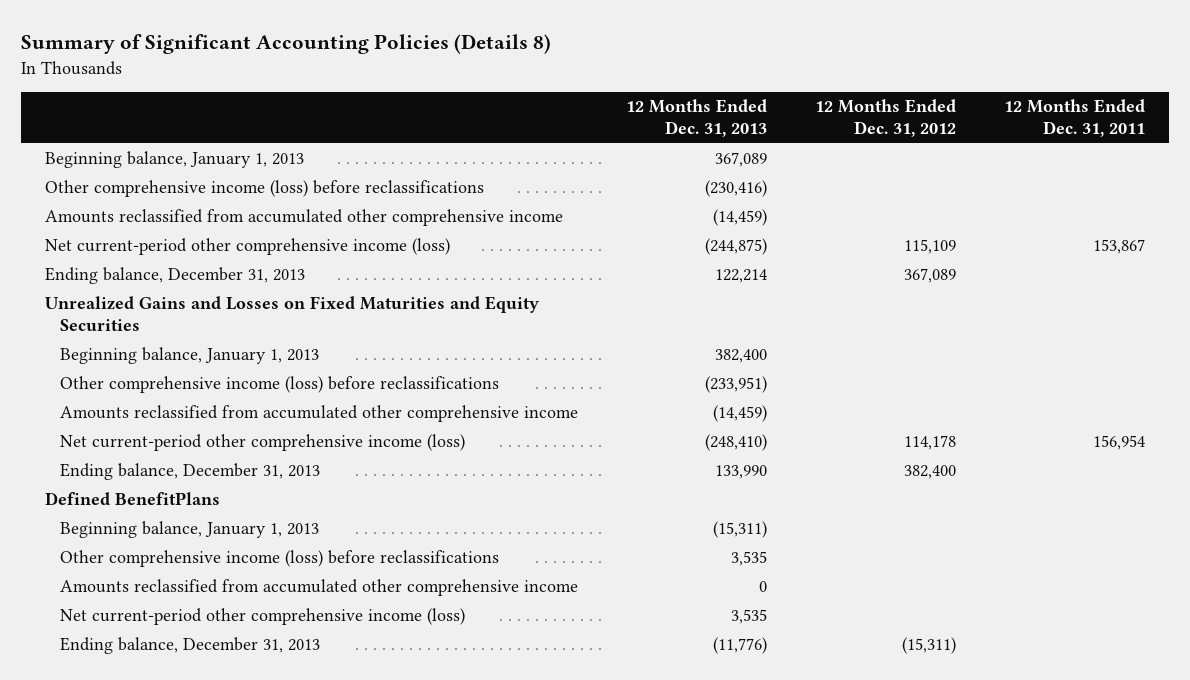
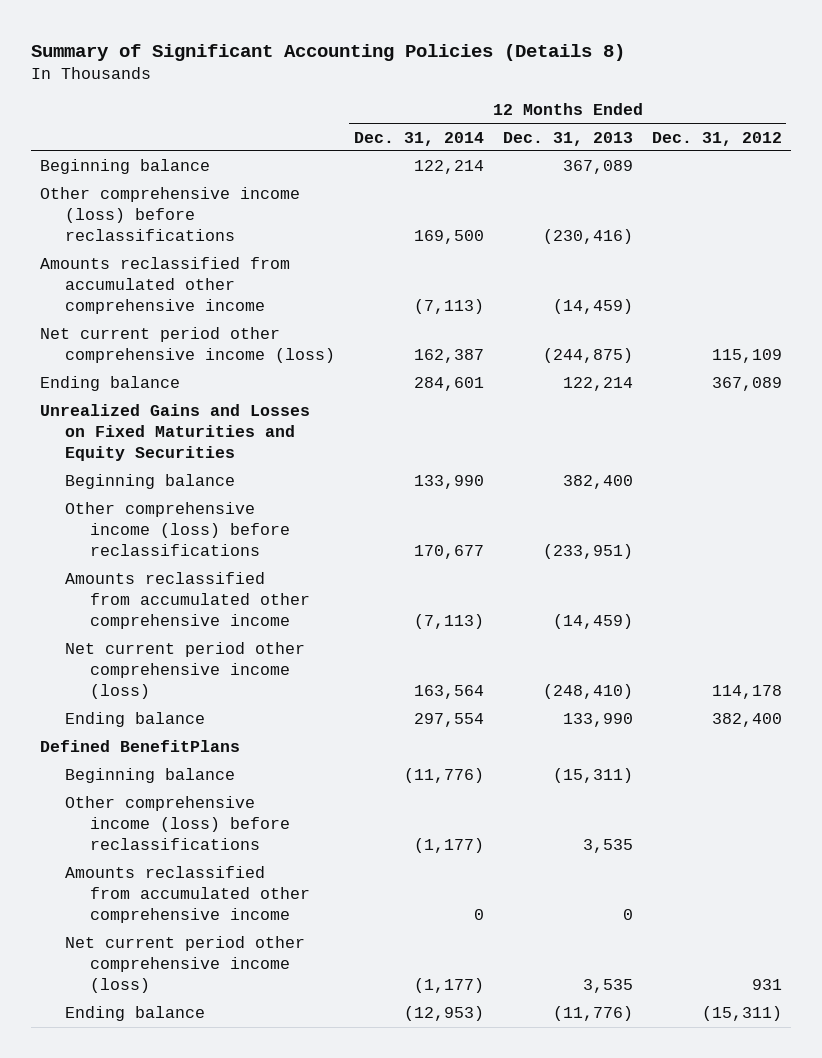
- | 12 Months Ended Dec. 31, 2013 | 12 Months Ended Dec. 31, 2012 | 12 Months Ended Dec. 31, 2011
+ | 12 Months Ended Dec. 31, 2014 | 12 Months Ended Dec. 31, 2013 | 12 Months Ended Dec. 31, 2012
- Beginning balance, January 1, 2013 | 367,089 | |
+ Beginning balance | 122,214 | 367,089 |
- Net current-period other comprehensive income (loss) | (244,875) | 115,109 | 153,867
- Ending balance, December 31, 2013 | 122,214 | 367,089 |
+ Net current period other comprehensive income (loss) | 162,387 | (244,875) | 115,109
+ Ending balance | 284,601 | 122,214 | 367,089
- Beginning balance, January 1, 2013 | 382,400 | |
+ Beginning balance | 133,990 | 382,400 |
- Net current-period other comprehensive income (loss) | (248,410) | 114,178 | 156,954
- Ending balance, December 31, 2013 | 133,990 | 382,400 |
+ Net current period other comprehensive income (loss) | 163,564 | (248,410) | 114,178
+ Ending balance | 297,554 | 133,990 | 382,400
- Beginning balance, January 1, 2013 | (15,311) | |
+ Beginning balance | (11,776) | (15,311) |
- Net current-period other comprehensive income (loss) | 3,535 | |
- Ending balance, December 31, 2013 | (11,776) | (15,311) |
+ Net current period other comprehensive income (loss) | (1,177) | 3,535 | 931
+ Ending balance | (12,953) | (11,776) | (15,311)

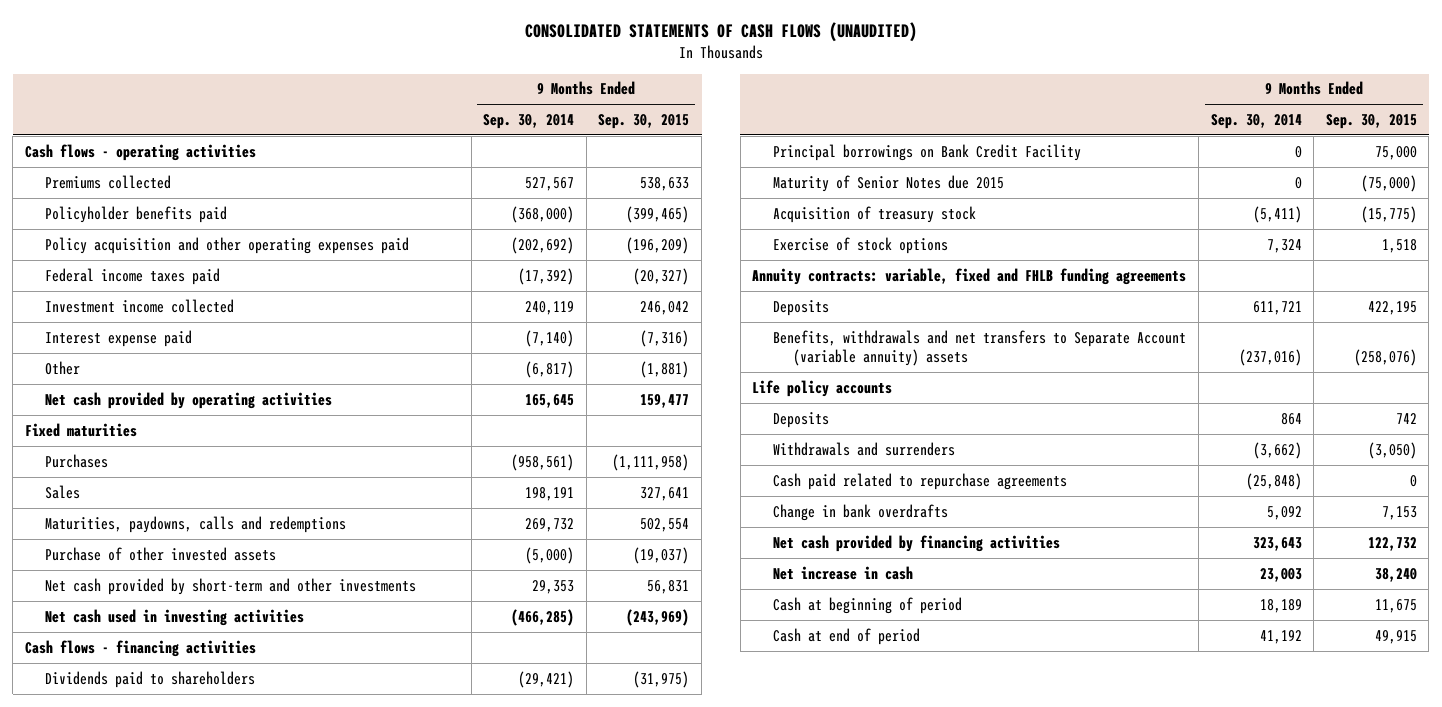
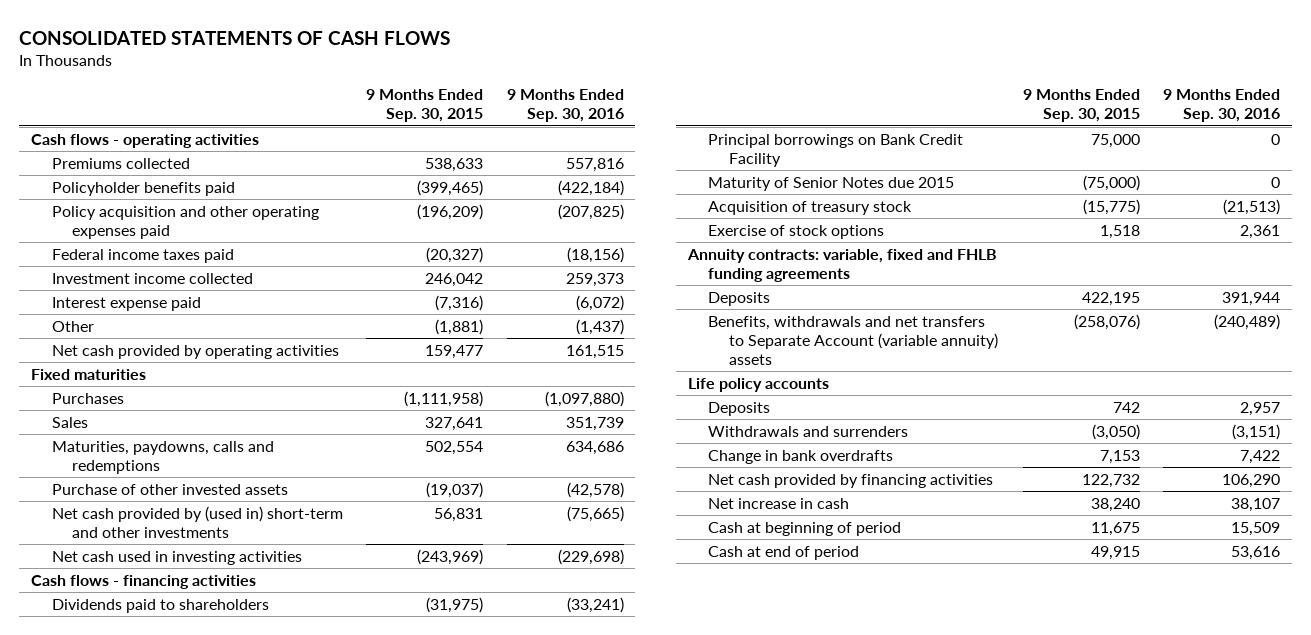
- CONSOLIDATED STATEMENTS OF CASH FLOWS (UNAUDITED)
+ CONSOLIDATED STATEMENTS OF CASH FLOWS
- | 9 Months Ended Sep. 30, 2014 | 9 Months Ended Sep. 30, 2015
+ | 9 Months Ended Sep. 30, 2015 | 9 Months Ended Sep. 30, 2016
- Net cash provided by short-term and other investments | 29,353 | 56,831
+ Net cash provided by (used in) short-term and other investments | 56,831 | (75,665)
- Cash paid related to repurchase agreements | (25,848) | 0

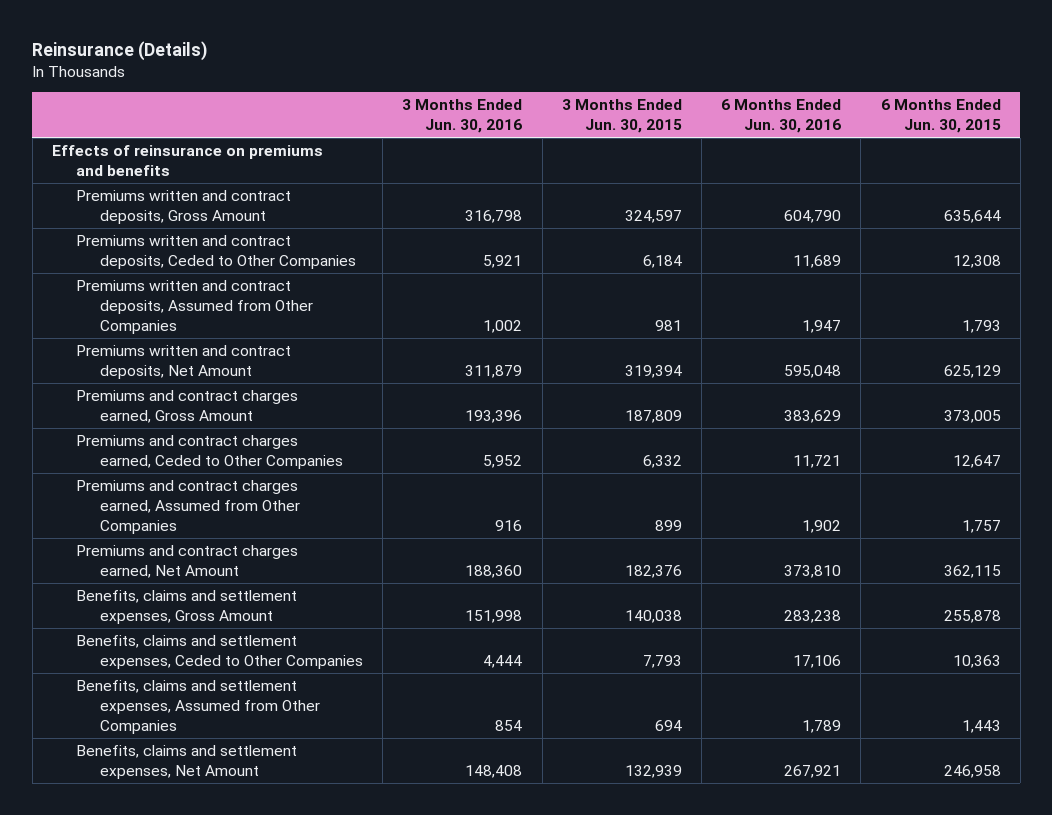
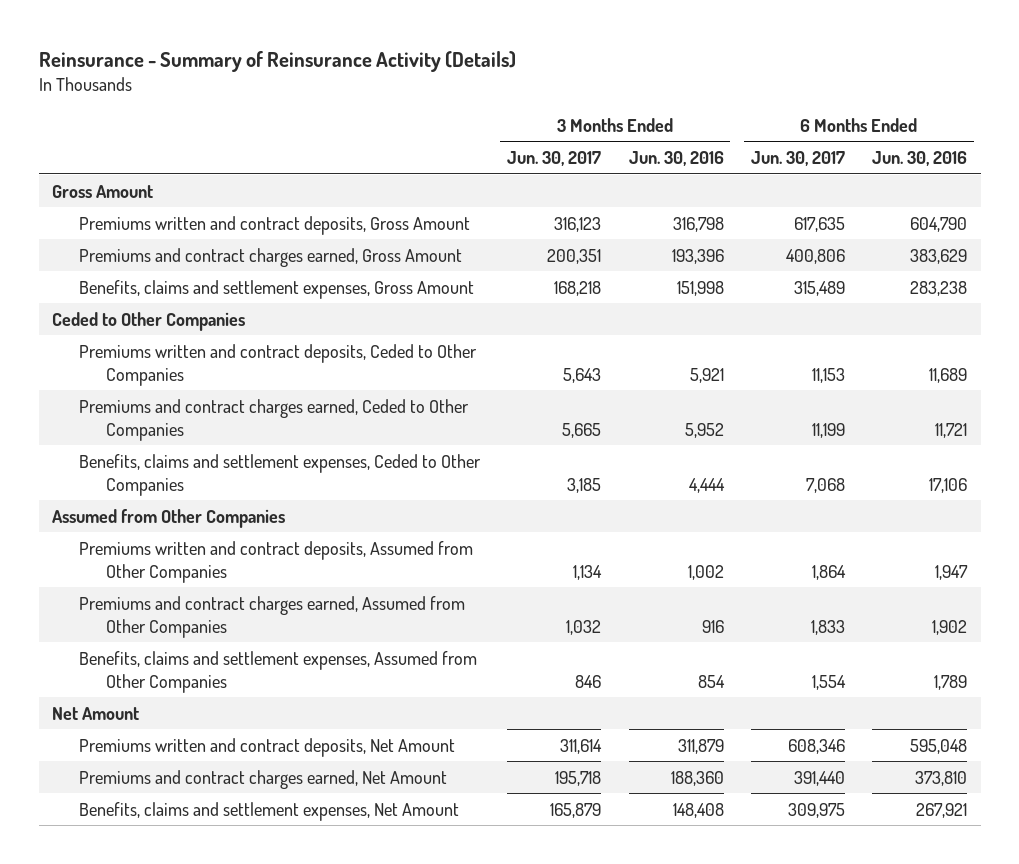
- Reinsurance (Details)
+ Reinsurance - Summary of Reinsurance Activity (Details)
- | 3 Months Ended Jun. 30, 2016 | 3 Months Ended Jun. 30, 2015 | 6 Months Ended Jun. 30, 2016 | 6 Months Ended Jun. 30, 2015
+ | 3 Months Ended Jun. 30, 2017 | 3 Months Ended Jun. 30, 2016 | 6 Months Ended Jun. 30, 2017 | 6 Months Ended Jun. 30, 2016
- Effects of reinsurance on premiums and benefits
+ Gross Amount
+ Ceded to Other Companies
moved down: Premiums written and contract deposits, Ceded to Other Companies | 5,643 | 5,921 | 11,153 | 11,689
moved down: Premiums and contract charges earned, Ceded to Other Companies | 5,665 | 5,952 | 11,199 | 11,721
+ Assumed from Other Companies
moved down: Premiums written and contract deposits, Assumed from Other Companies | 1,134 | 1,002 | 1,864 | 1,947
moved down: Premiums and contract charges earned, Assumed from Other Companies | 1,032 | 916 | 1,833 | 1,902
+ Net Amount
moved down: Premiums written and contract deposits, Net Amount | 311,614 | 311,879 | 608,346 | 595,048
moved down: Premiums and contract charges earned, Net Amount | 195,718 | 188,360 | 391,440 | 373,810

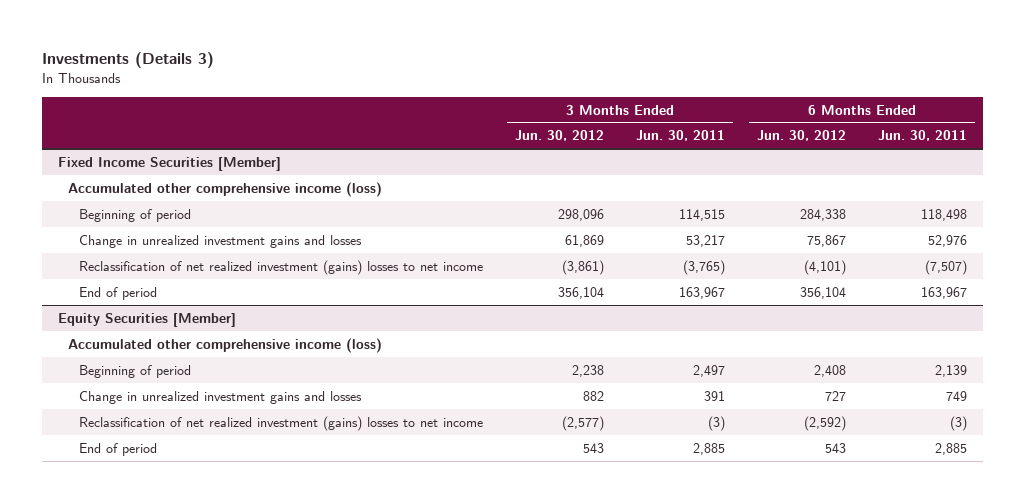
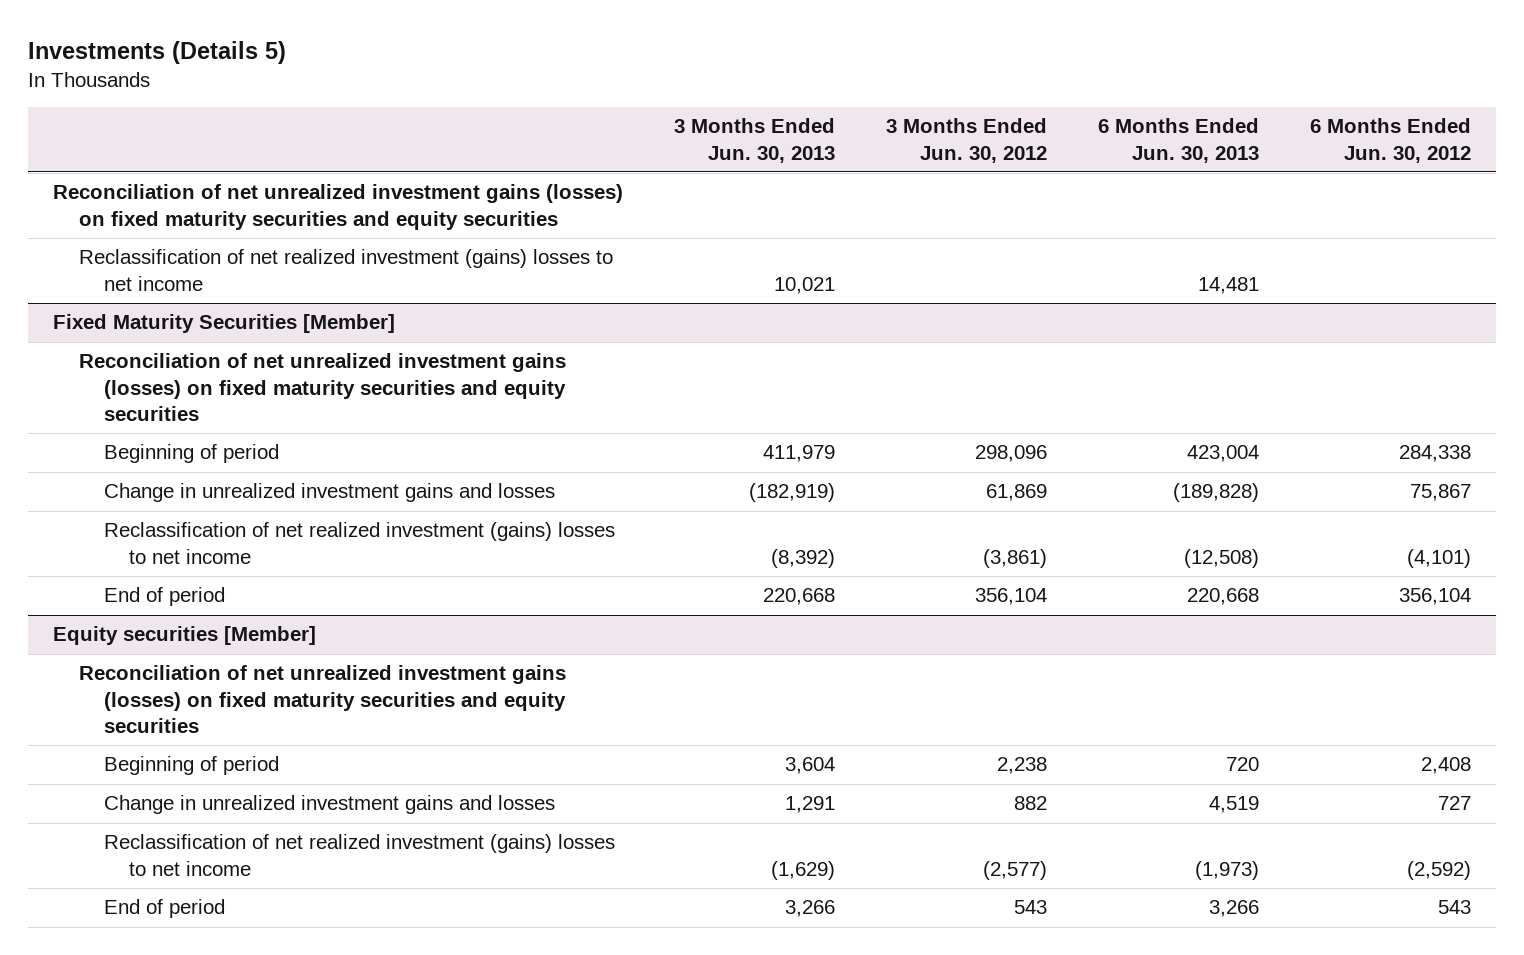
- Investments (Details 3)
+ Investments (Details 5)
- | 3 Months Ended Jun. 30, 2012 | 3 Months Ended Jun. 30, 2011 | 6 Months Ended Jun. 30, 2012 | 6 Months Ended Jun. 30, 2011
+ | 3 Months Ended Jun. 30, 2013 | 3 Months Ended Jun. 30, 2012 | 6 Months Ended Jun. 30, 2013 | 6 Months Ended Jun. 30, 2012
- Fixed Income Securities [Member]
- Accumulated other comprehensive income (loss)
+ Reconciliation of net unrealized investment gains (losses) on fixed maturity securities and equity securities
+ Reclassification of net realized investment (gains) losses to net income | 10,021 | | 14,481 |
+ Fixed Maturity Securities [Member]
+ Reconciliation of net unrealized investment gains (losses) on fixed maturity securities and equity securities
- Equity Securities [Member]
- Accumulated other comprehensive income (loss)
+ Equity securities [Member]
+ Reconciliation of net unrealized investment gains (losses) on fixed maturity securities and equity securities

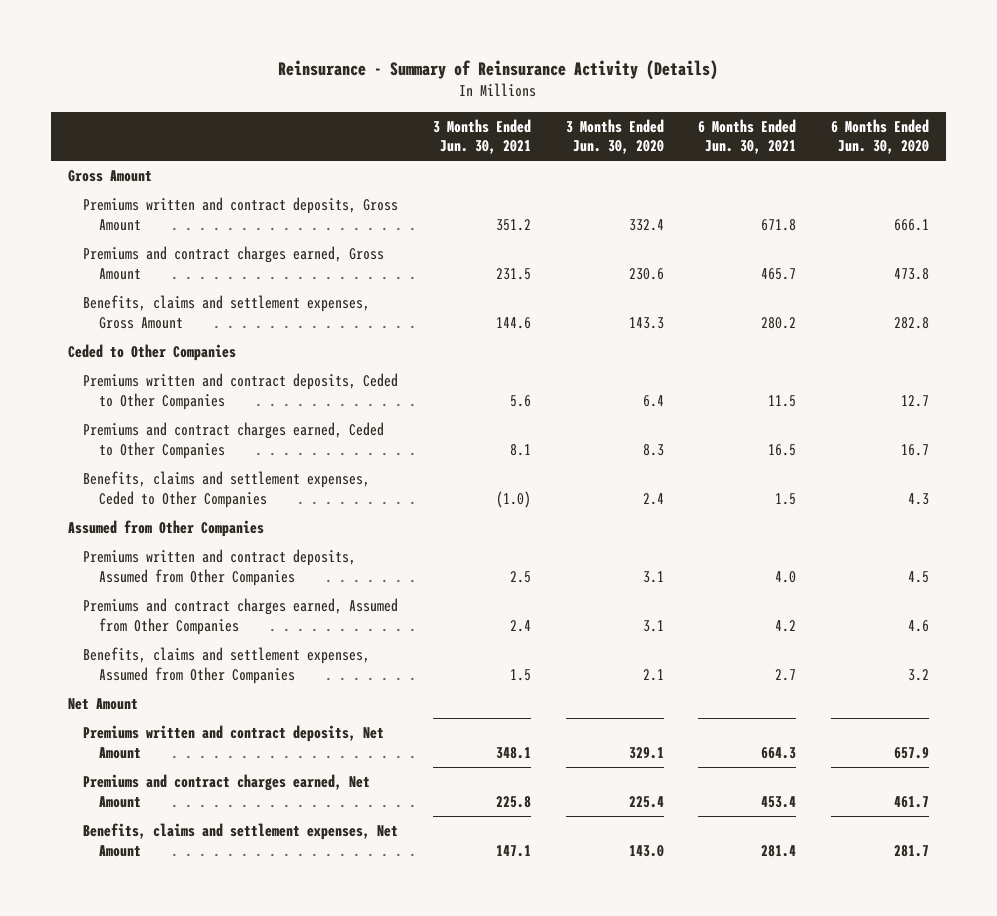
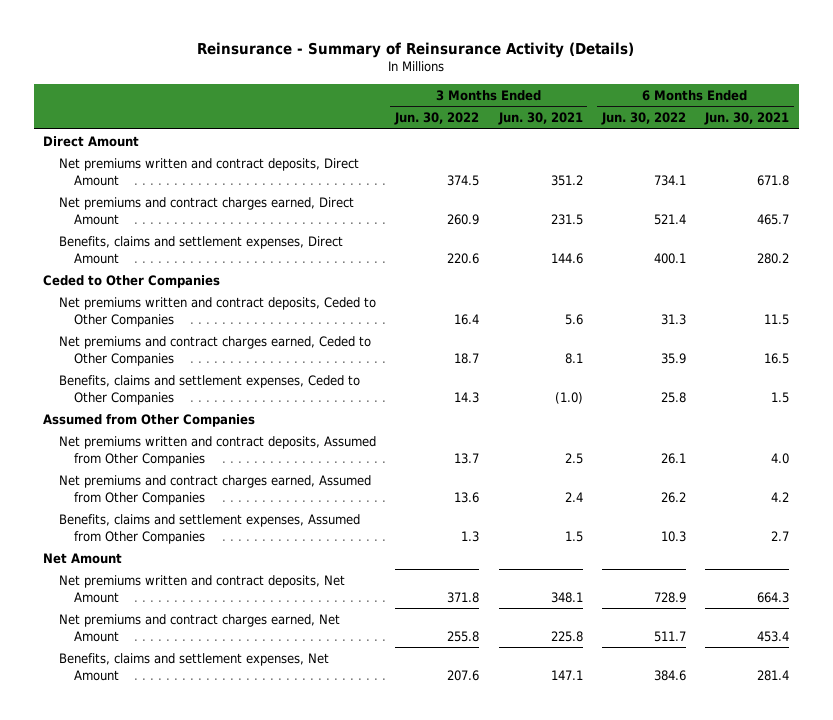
- | 3 Months Ended Jun. 30, 2021 | 3 Months Ended Jun. 30, 2020 | 6 Months Ended Jun. 30, 2021 | 6 Months Ended Jun. 30, 2020
+ | 3 Months Ended Jun. 30, 2022 | 3 Months Ended Jun. 30, 2021 | 6 Months Ended Jun. 30, 2022 | 6 Months Ended Jun. 30, 2021
- Gross Amount
- Premiums written and contract deposits, Gross Amount | 351.2 | 332.4 | 671.8 | 666.1
- Premiums and contract charges earned, Gross Amount | 231.5 | 230.6 | 465.7 | 473.8
- Benefits, claims and settlement expenses, Gross Amount | 144.6 | 143.3 | 280.2 | 282.8
+ Direct Amount
+ Net premiums written and contract deposits, Direct Amount | 374.5 | 351.2 | 734.1 | 671.8
+ Net premiums and contract charges earned, Direct Amount | 260.9 | 231.5 | 521.4 | 465.7
+ Benefits, claims and settlement expenses, Direct Amount | 220.6 | 144.6 | 400.1 | 280.2
- Premiums written and contract deposits, Ceded to Other Companies | 5.6 | 6.4 | 11.5 | 12.7
- Premiums and contract charges earned, Ceded to Other Companies | 8.1 | 8.3 | 16.5 | 16.7
+ Net premiums written and contract deposits, Ceded to Other Companies | 16.4 | 5.6 | 31.3 | 11.5
+ Net premiums and contract charges earned, Ceded to Other Companies | 18.7 | 8.1 | 35.9 | 16.5
- Premiums written and contract deposits, Assumed from Other Companies | 2.5 | 3.1 | 4.0 | 4.5
- Premiums and contract charges earned, Assumed from Other Companies | 2.4 | 3.1 | 4.2 | 4.6
+ Net premiums written and contract deposits, Assumed from Other Companies | 13.7 | 2.5 | 26.1 | 4.0
+ Net premiums and contract charges earned, Assumed from Other Companies | 13.6 | 2.4 | 26.2 | 4.2
- Premiums written and contract deposits, Net Amount | 348.1 | 329.1 | 664.3 | 657.9
- Premiums and contract charges earned, Net Amount | 225.8 | 225.4 | 453.4 | 461.7
+ Net premiums written and contract deposits, Net Amount | 371.8 | 348.1 | 728.9 | 664.3
+ Net premiums and contract charges earned, Net Amount | 255.8 | 225.8 | 511.7 | 453.4

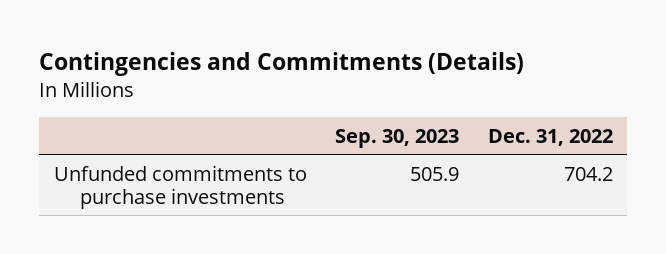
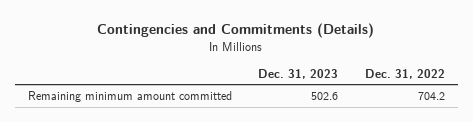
- | Sep. 30, 2023 | Dec. 31, 2022
+ | Dec. 31, 2023 | Dec. 31, 2022
- Unfunded commitments to purchase investments | 505.9 | 704.2
+ Remaining minimum amount committed | 502.6 | 704.2

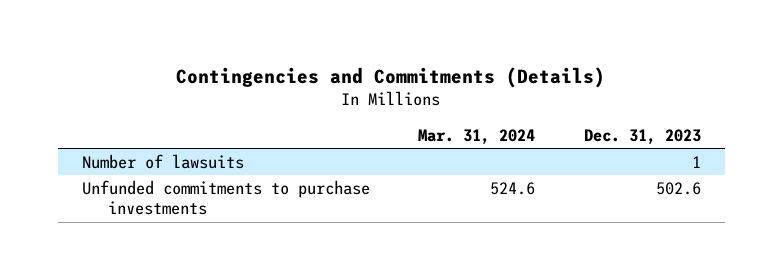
- | Dec. 31, 2023 | Dec. 31, 2022
+ | Mar. 31, 2024 | Dec. 31, 2023
- Remaining minimum amount committed | 502.6 | 704.2
+ Number of lawsuits | | 1
+ Unfunded commitments to purchase investments | 524.6 | 502.6

